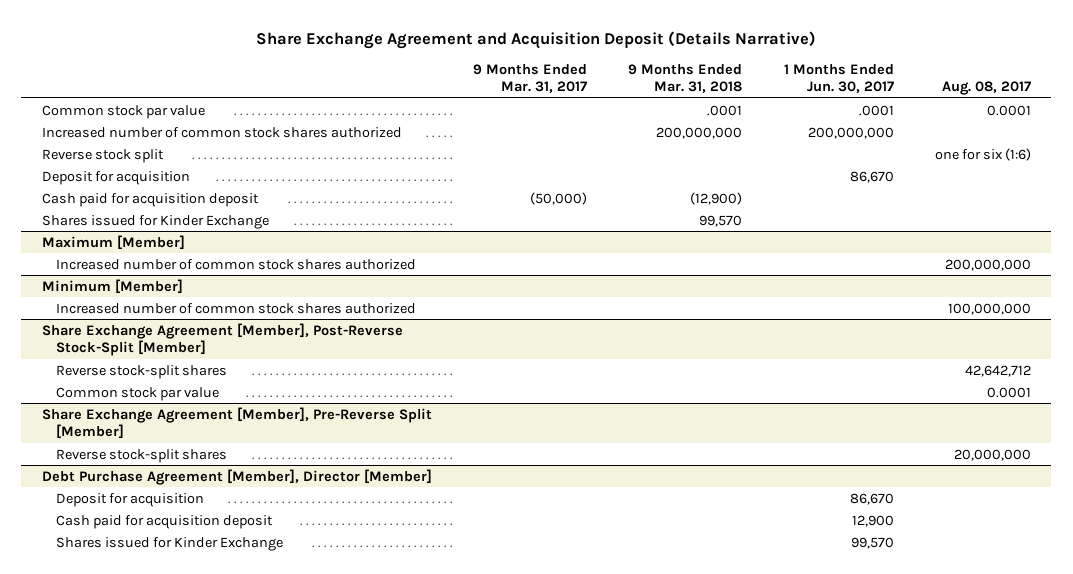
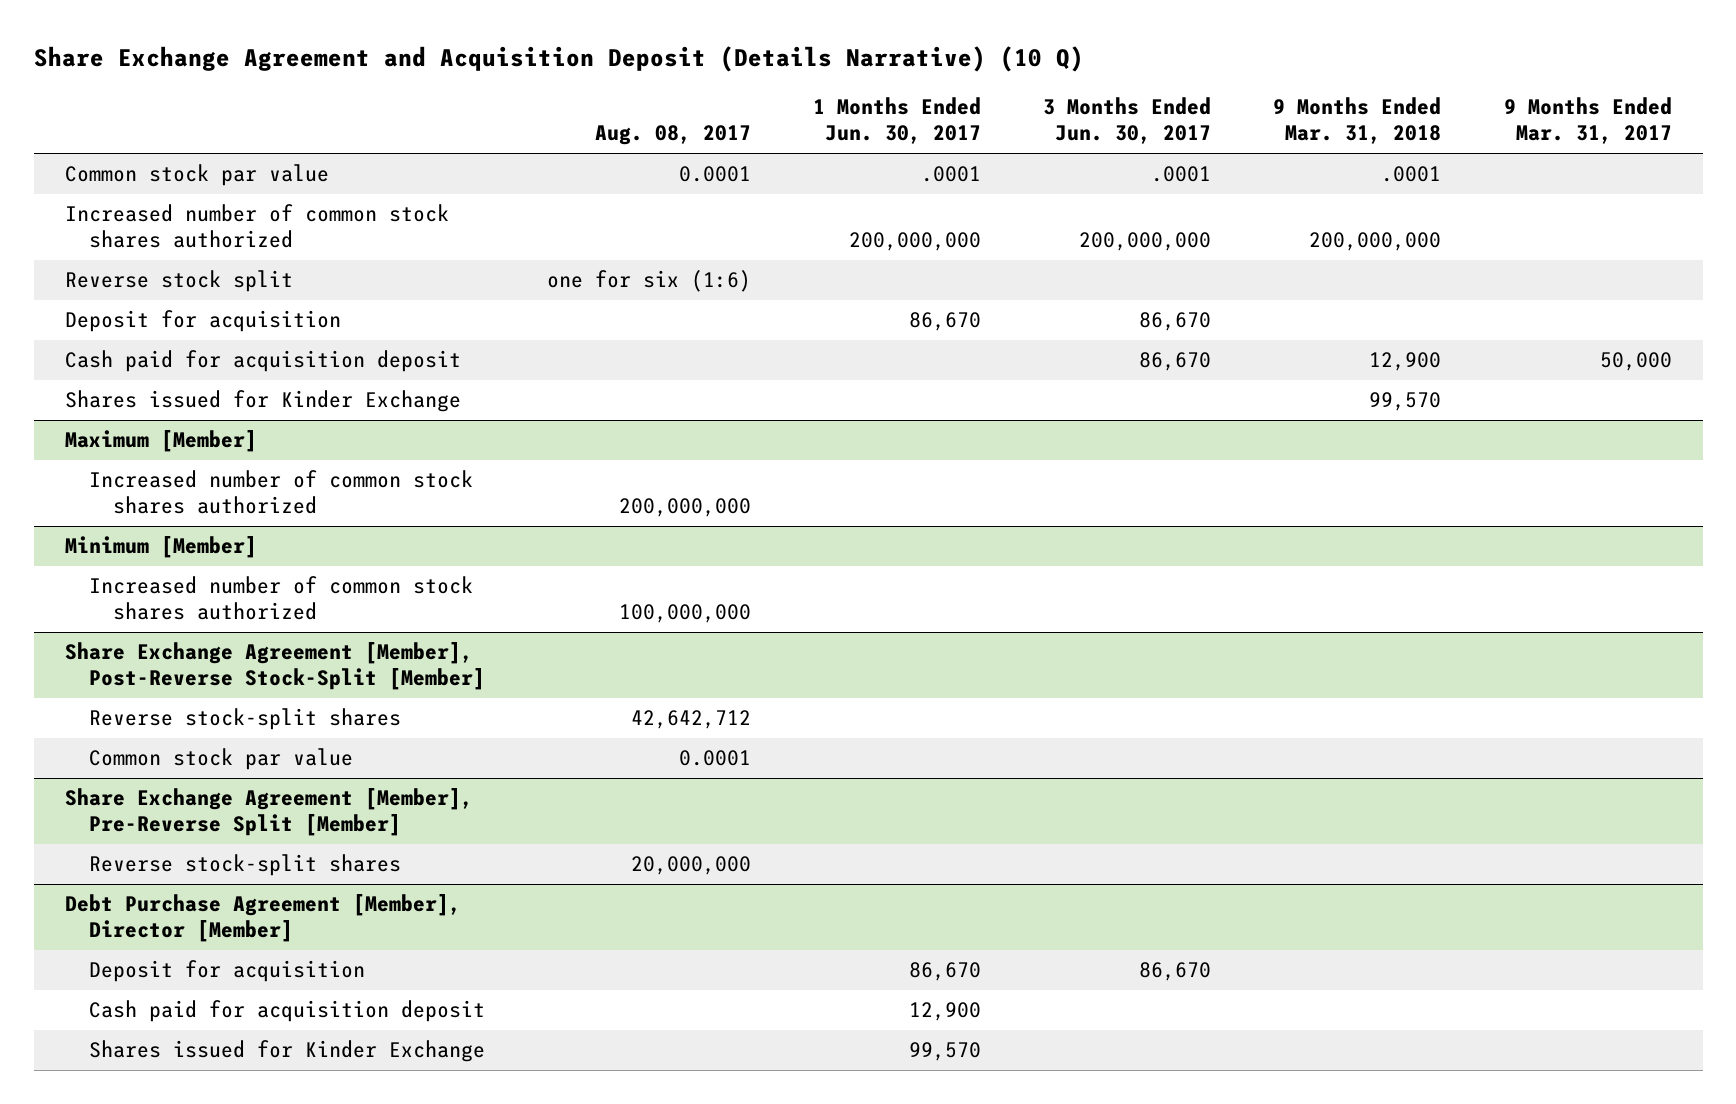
- Share Exchange Agreement and Acquisition Deposit (Details Narrative)
+ Share Exchange Agreement and Acquisition Deposit (Details Narrative) (10 Q)
- | 9 Months Ended Mar. 31, 2017 | 9 Months Ended Mar. 31, 2018 | 1 Months Ended Jun. 30, 2017 | Aug. 08, 2017
+ | Aug. 08, 2017 | 1 Months Ended Jun. 30, 2017 | 3 Months Ended Jun. 30, 2017 | 9 Months Ended Mar. 31, 2018 | 9 Months Ended Mar. 31, 2017
- Cash paid for acquisition deposit | (50,000) | (12,900) | |
+ Cash paid for acquisition deposit | | | 86,670 | 12,900 | 50,000

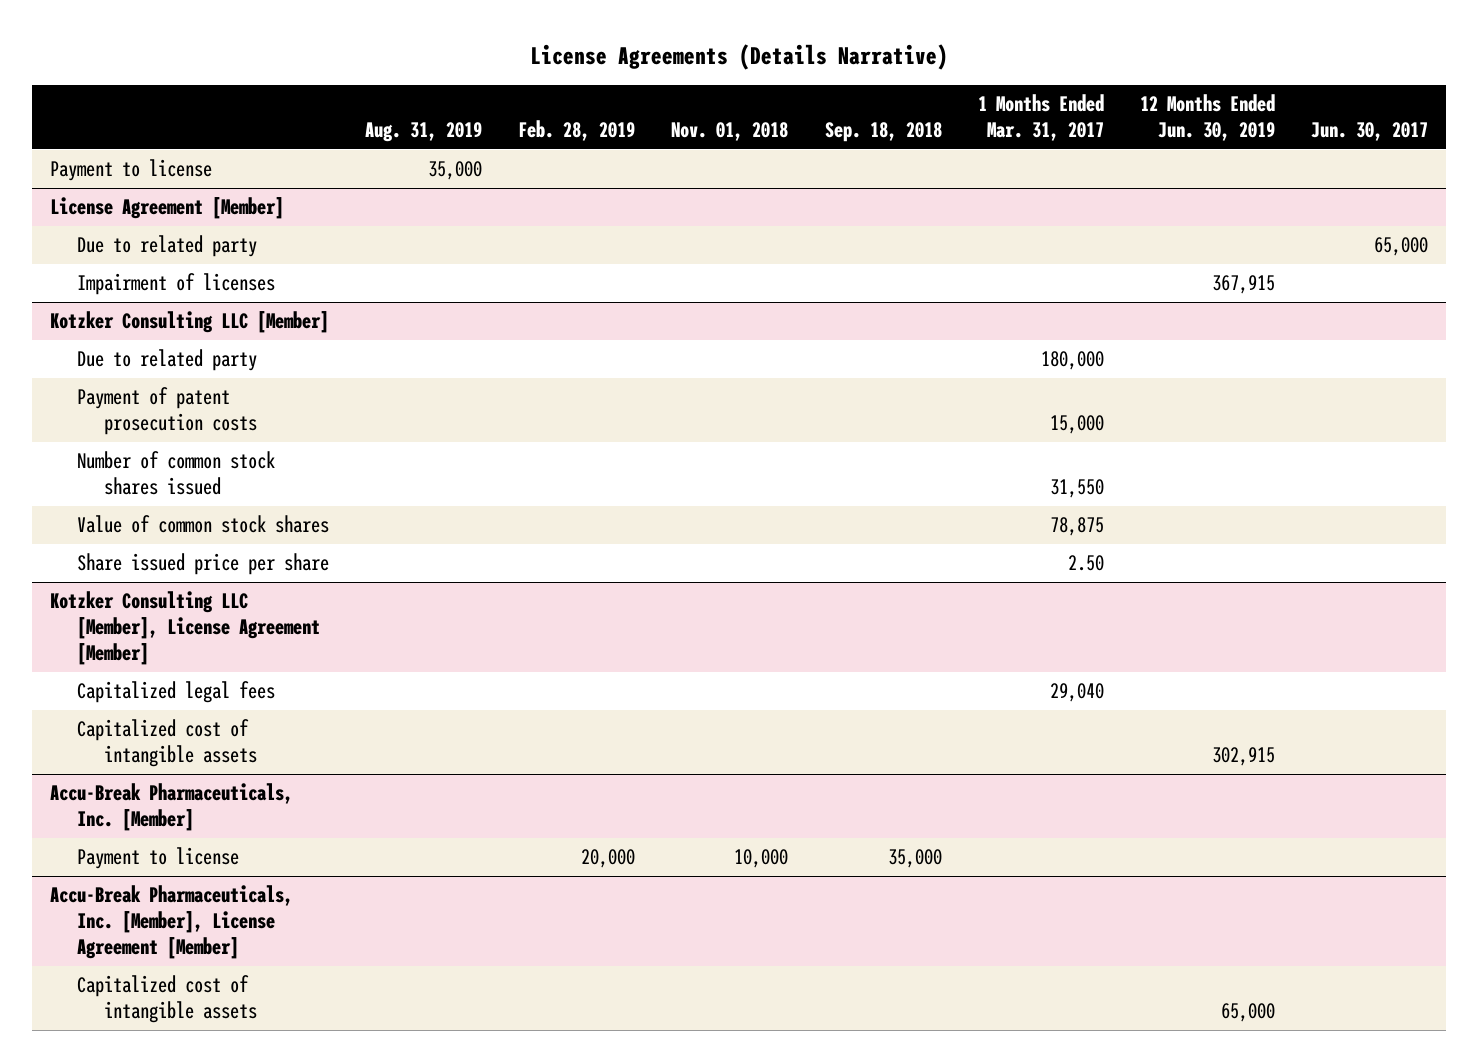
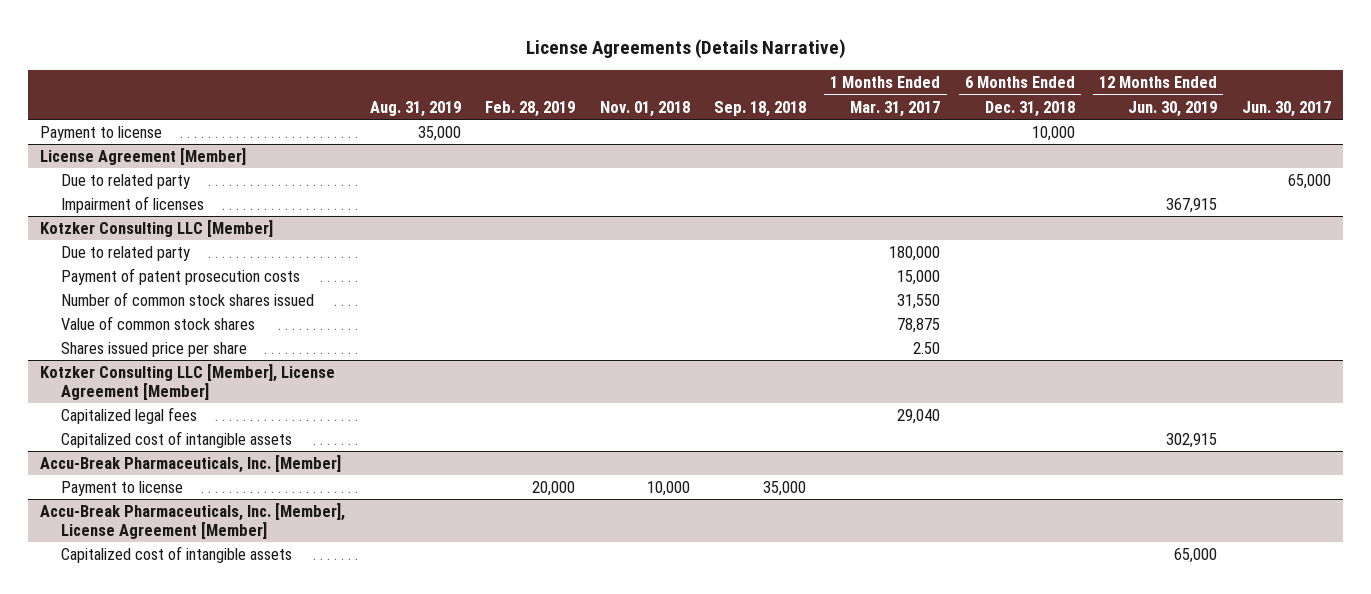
- | Aug. 31, 2019 | Feb. 28, 2019 | Nov. 01, 2018 | Sep. 18, 2018 | 1 Months Ended Mar. 31, 2017 | 12 Months Ended Jun. 30, 2019 | Jun. 30, 2017
+ | Aug. 31, 2019 | Feb. 28, 2019 | Nov. 01, 2018 | Sep. 18, 2018 | 1 Months Ended Mar. 31, 2017 | 6 Months Ended Dec. 31, 2018 | 12 Months Ended Jun. 30, 2019 | Jun. 30, 2017
@ Kotzker Consulting LLC [Member]
- Share issued price per share | | | | | 2.50 | |
+ Shares issued price per share | | | | | 2.50 | | |

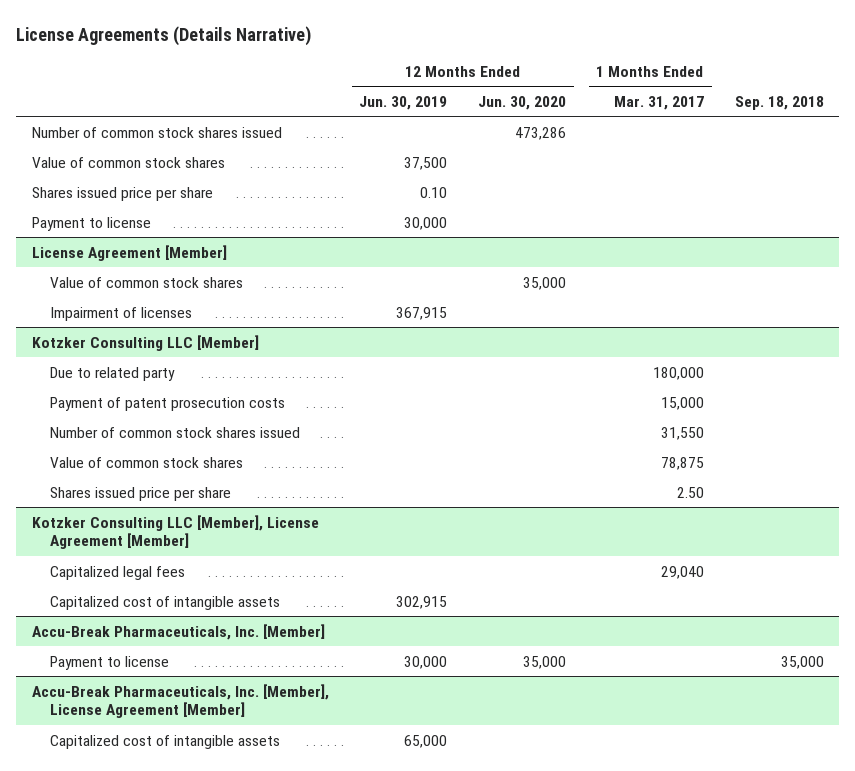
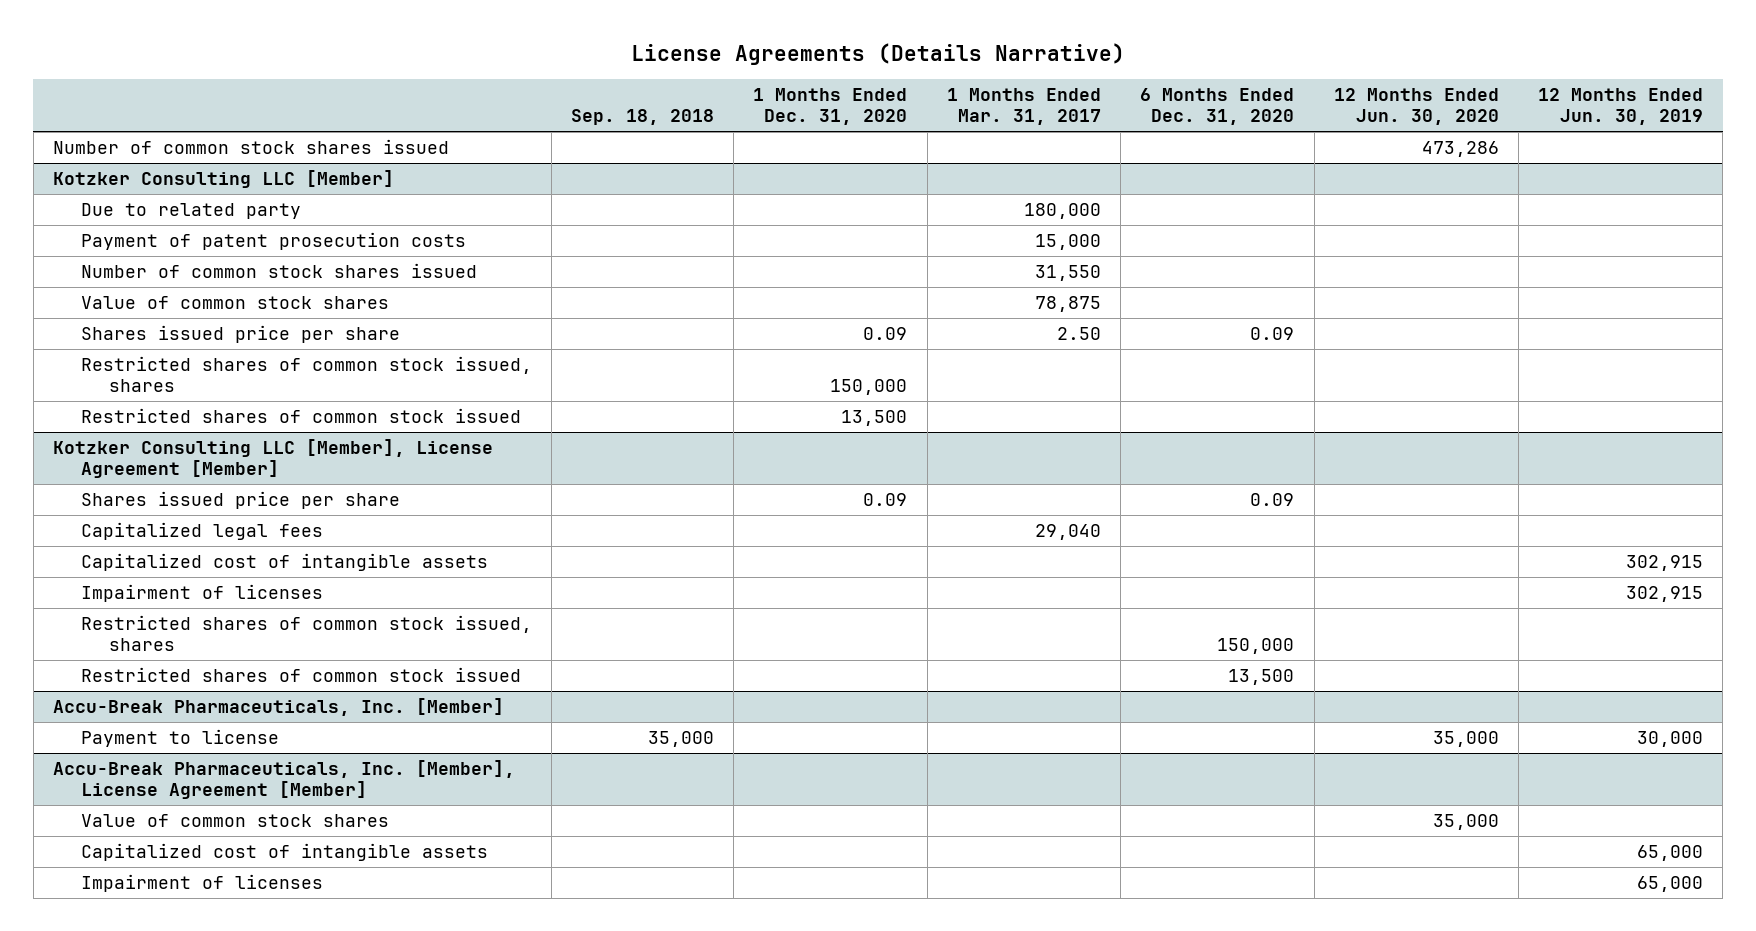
- | 12 Months Ended Jun. 30, 2019 | 12 Months Ended Jun. 30, 2020 | 1 Months Ended Mar. 31, 2017 | Sep. 18, 2018
+ | Sep. 18, 2018 | 1 Months Ended Dec. 31, 2020 | 1 Months Ended Mar. 31, 2017 | 6 Months Ended Dec. 31, 2020 | 12 Months Ended Jun. 30, 2020 | 12 Months Ended Jun. 30, 2019
- Value of common stock shares | 37,500 | | |
- Shares issued price per share | 0.10 | | |
- Payment to license | 30,000 | | |
- License Agreement [Member]
- Value of common stock shares | | 35,000 | |
- Impairment of licenses | 367,915 | | |
@ Kotzker Consulting LLC [Member]
+ Restricted shares of common stock issued, shares | | 150,000 | | | |
+ Restricted shares of common stock issued | | 13,500 | | | |
@ Kotzker Consulting LLC [Member], License Agreement [Member]
+ Shares issued price per share | | 0.09 | | 0.09 | |
+ Impairment of licenses | | | | | | 302,915
+ Restricted shares of common stock issued, shares | | | | 150,000 | |
+ Restricted shares of common stock issued | | | | 13,500 | |
@ Accu-Break Pharmaceuticals, Inc. [Member], License Agreement [Member]
+ Value of common stock shares | | | | | 35,000 |
+ Impairment of licenses | | | | | | 65,000

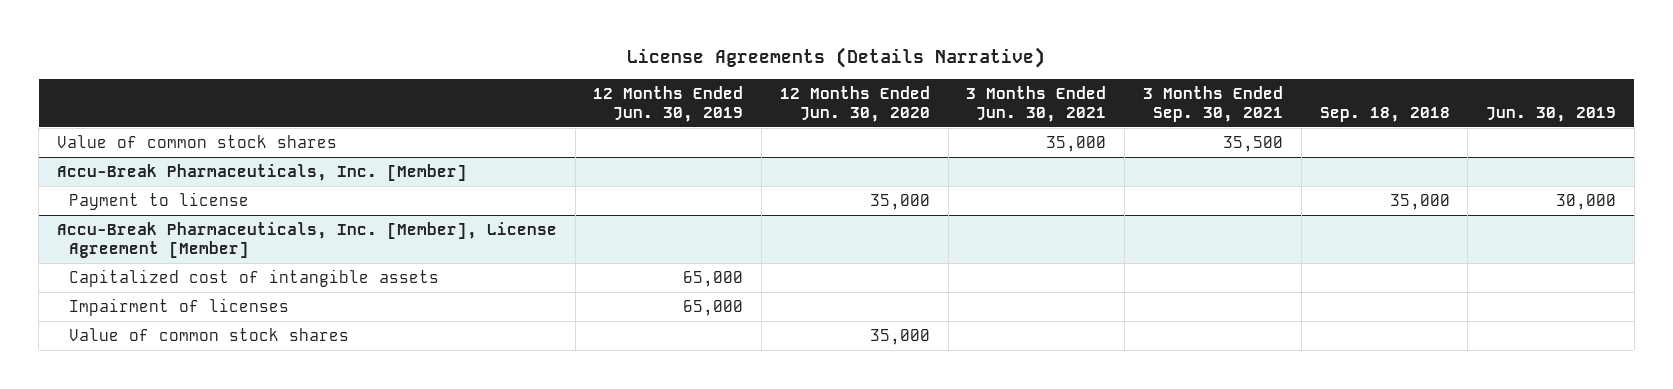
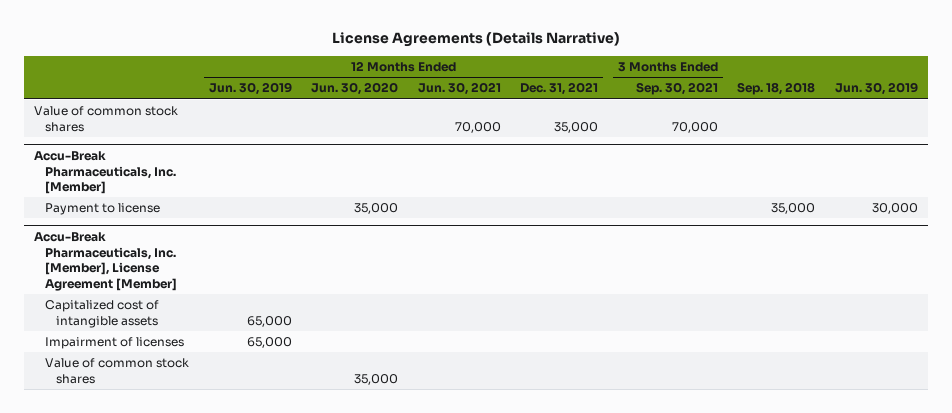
- | 12 Months Ended Jun. 30, 2019 | 12 Months Ended Jun. 30, 2020 | 3 Months Ended Jun. 30, 2021 | 3 Months Ended Sep. 30, 2021 | Sep. 18, 2018 | Jun. 30, 2019
+ | 12 Months Ended Jun. 30, 2019 | 12 Months Ended Jun. 30, 2020 | 12 Months Ended Jun. 30, 2021 | 12 Months Ended Dec. 31, 2021 | 3 Months Ended Sep. 30, 2021 | Sep. 18, 2018 | Jun. 30, 2019
- Value of common stock shares | | | 35,000 | 35,500 | |
+ Value of common stock shares | | | 70,000 | 35,000 | 70,000 | |

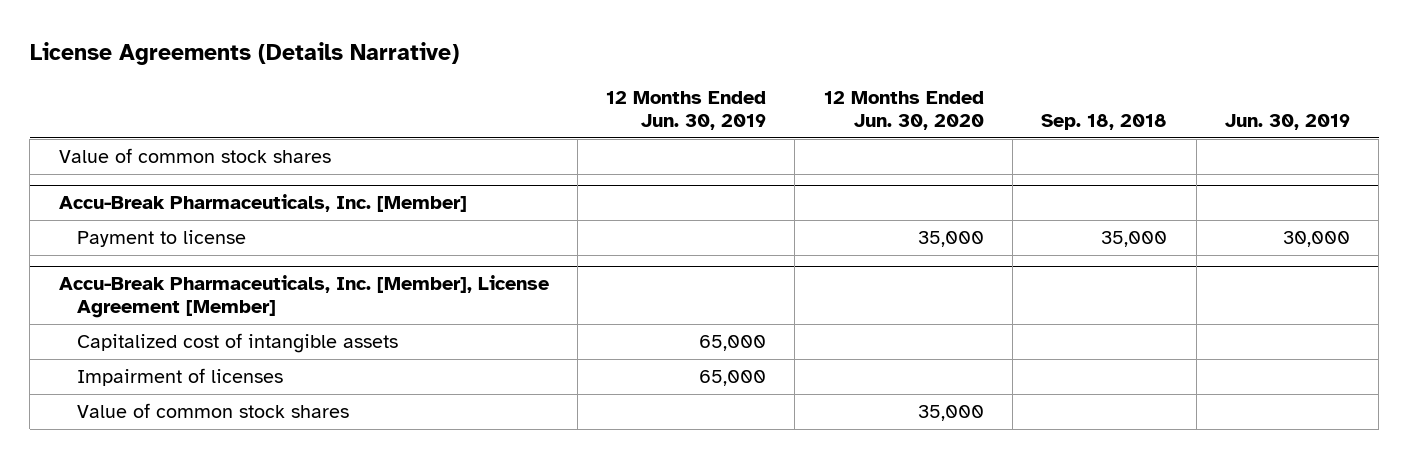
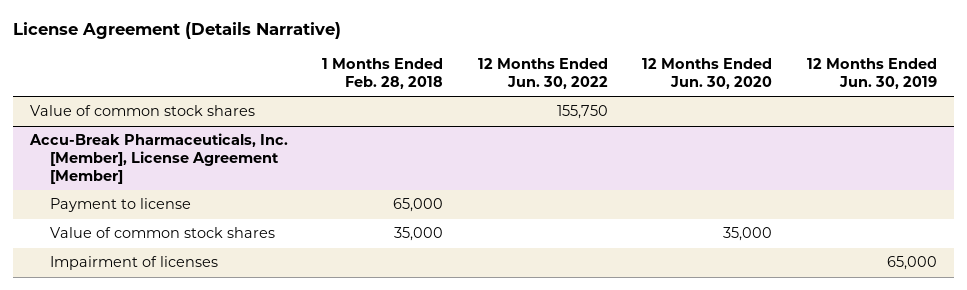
- License Agreements (Details Narrative)
+ License Agreement (Details Narrative)
- | 12 Months Ended Jun. 30, 2019 | 12 Months Ended Jun. 30, 2020 | Sep. 18, 2018 | Jun. 30, 2019
+ | 1 Months Ended Feb. 28, 2018 | 12 Months Ended Jun. 30, 2022 | 12 Months Ended Jun. 30, 2020 | 12 Months Ended Jun. 30, 2019
- Accu-Break Pharmaceuticals, Inc. [Member]
- Payment to license | | 35,000 | 35,000 | 30,000
@ Accu-Break Pharmaceuticals, Inc. [Member], License Agreement [Member]
- Capitalized cost of intangible assets | 65,000 | | |
+ Payment to license | 65,000 | | |
moved down: Impairment of licenses | | | | 65,000

